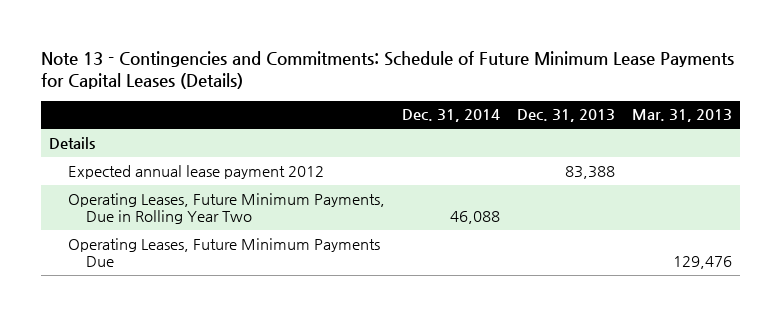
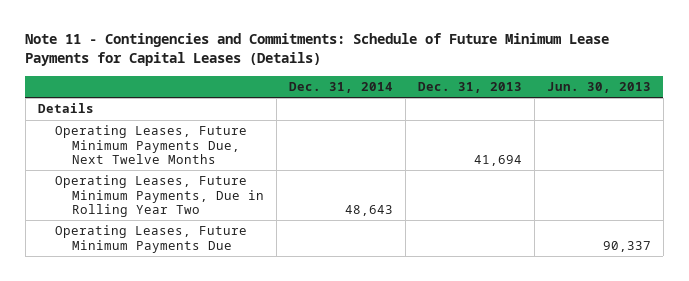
- Note 13 - Contingencies and Commitments: Schedule of Future Minimum Lease Payments for Capital Leases (Details)
+ Note 11 - Contingencies and Commitments: Schedule of Future Minimum Lease Payments for Capital Leases (Details)
- | Dec. 31, 2014 | Dec. 31, 2013 | Mar. 31, 2013
+ | Dec. 31, 2014 | Dec. 31, 2013 | Jun. 30, 2013
- Expected annual lease payment 2012 | | 83,388 |
- Operating Leases, Future Minimum Payments, Due in Rolling Year Two | 46,088 | |
+ Operating Leases, Future Minimum Payments Due, Next Twelve Months | | 41,694 |
+ Operating Leases, Future Minimum Payments, Due in Rolling Year Two | 48,643 | |

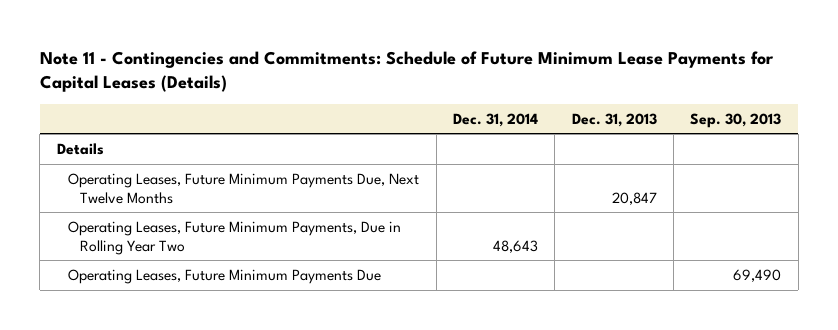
- | Dec. 31, 2014 | Dec. 31, 2013 | Jun. 30, 2013
+ | Dec. 31, 2014 | Dec. 31, 2013 | Sep. 30, 2013
- Operating Leases, Future Minimum Payments Due, Next Twelve Months | | 41,694 |
+ Operating Leases, Future Minimum Payments Due, Next Twelve Months | | 20,847 |

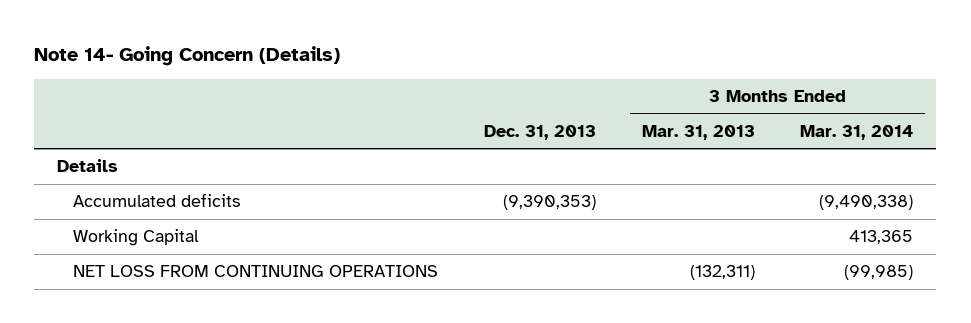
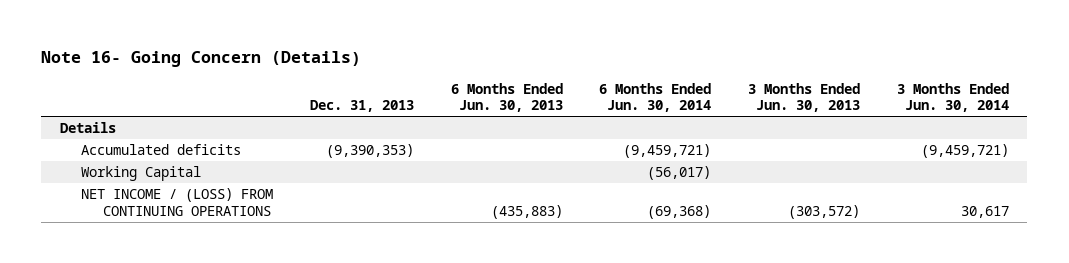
- Note 14- Going Concern (Details)
+ Note 16- Going Concern (Details)
- | Dec. 31, 2013 | 3 Months Ended Mar. 31, 2013 | 3 Months Ended Mar. 31, 2014
+ | Dec. 31, 2013 | 6 Months Ended Jun. 30, 2013 | 6 Months Ended Jun. 30, 2014 | 3 Months Ended Jun. 30, 2013 | 3 Months Ended Jun. 30, 2014
- NET LOSS FROM CONTINUING OPERATIONS | | (132,311) | (99,985)
+ NET INCOME / (LOSS) FROM CONTINUING OPERATIONS | | (435,883) | (69,368) | (303,572) | 30,617

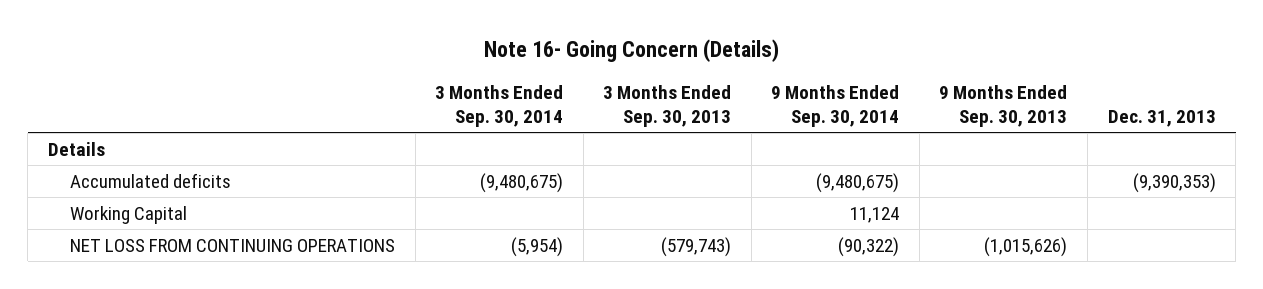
- | Dec. 31, 2013 | 6 Months Ended Jun. 30, 2013 | 6 Months Ended Jun. 30, 2014 | 3 Months Ended Jun. 30, 2013 | 3 Months Ended Jun. 30, 2014
+ | 3 Months Ended Sep. 30, 2014 | 3 Months Ended Sep. 30, 2013 | 9 Months Ended Sep. 30, 2014 | 9 Months Ended Sep. 30, 2013 | Dec. 31, 2013
- NET INCOME / (LOSS) FROM CONTINUING OPERATIONS | | (435,883) | (69,368) | (303,572) | 30,617
+ NET LOSS FROM CONTINUING OPERATIONS | (5,954) | (579,743) | (90,322) | (1,015,626) |

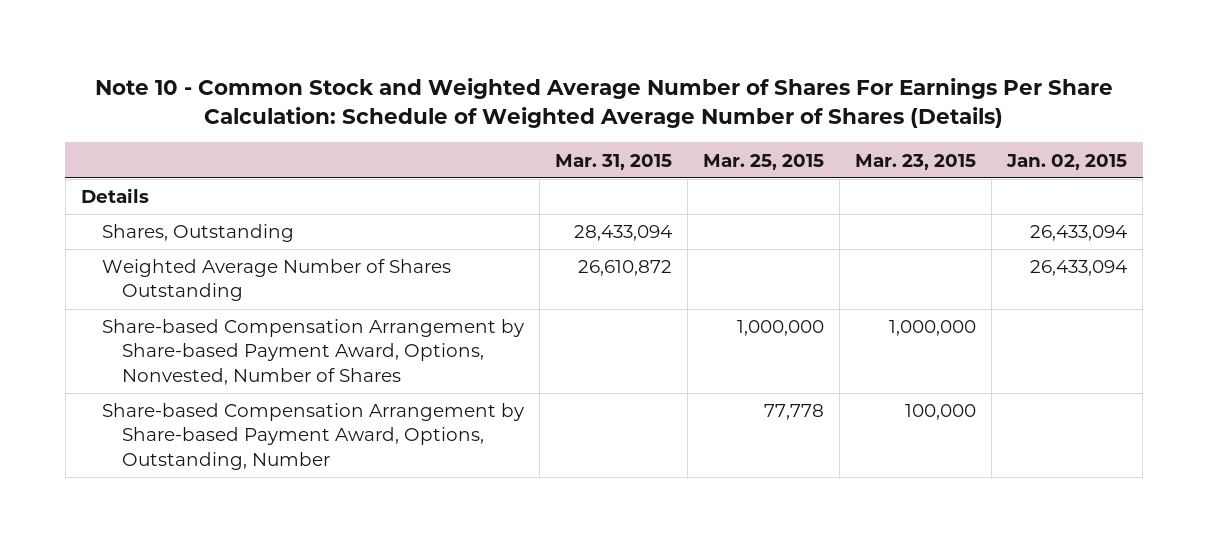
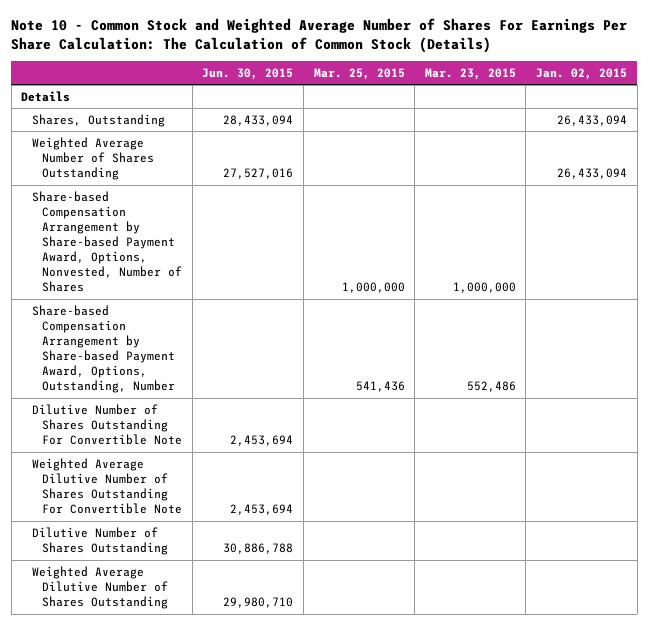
- Note 10 - Common Stock and Weighted Average Number of Shares For Earnings Per Share Calculation: Schedule of Weighted Average Number of Shares (Details)
+ Note 10 - Common Stock and Weighted Average Number of Shares For Earnings Per Share Calculation: The Calculation of Common Stock (Details)
- | Mar. 31, 2015 | Mar. 25, 2015 | Mar. 23, 2015 | Jan. 02, 2015
+ | Jun. 30, 2015 | Mar. 25, 2015 | Mar. 23, 2015 | Jan. 02, 2015
- Share-based Compensation Arrangement by Share-based Payment Award, Options, Outstanding, Number | | 77,778 | 100,000 |
+ Share-based Compensation Arrangement by Share-based Payment Award, Options, Outstanding, Number | | 541,436 | 552,486 |
+ Dilutive Number of Shares Outstanding For Convertible Note | 2,453,694 | | |
+ Weighted Average Dilutive Number of Shares Outstanding For Convertible Note | 2,453,694 | | |
+ Dilutive Number of Shares Outstanding | 30,886,788 | | |
+ Weighted Average Dilutive Number of Shares Outstanding | 29,980,710 | | |

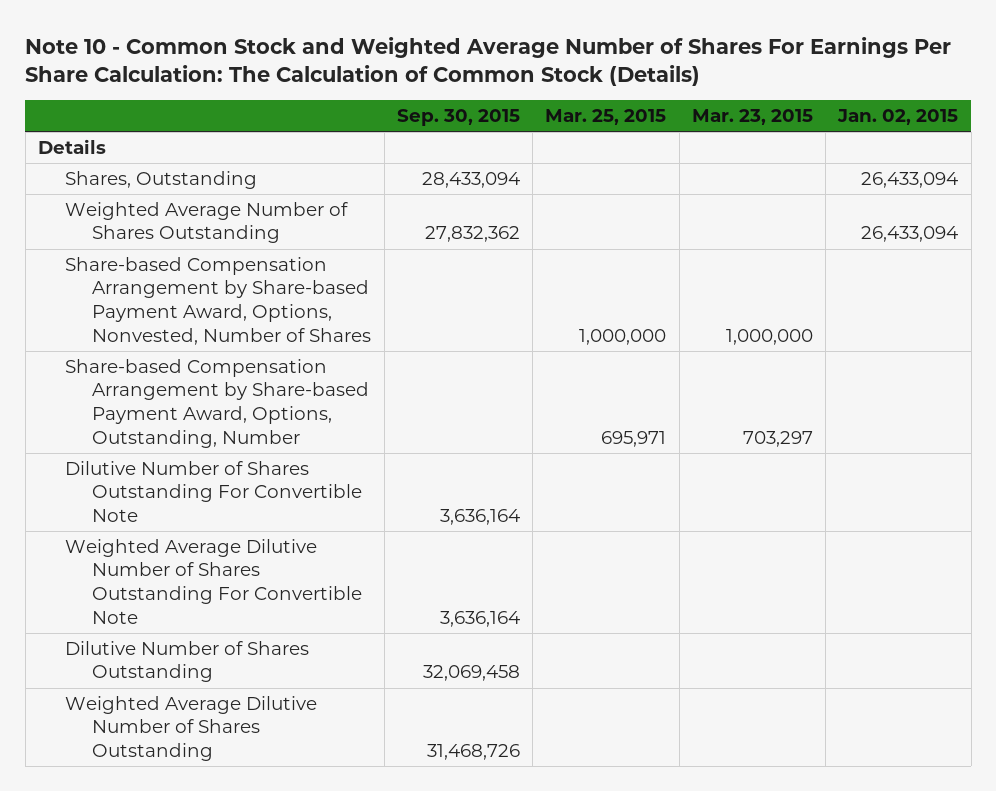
- | Jun. 30, 2015 | Mar. 25, 2015 | Mar. 23, 2015 | Jan. 02, 2015
+ | Sep. 30, 2015 | Mar. 25, 2015 | Mar. 23, 2015 | Jan. 02, 2015
- Share-based Compensation Arrangement by Share-based Payment Award, Options, Outstanding, Number | | 541,436 | 552,486 |
+ Share-based Compensation Arrangement by Share-based Payment Award, Options, Outstanding, Number | | 695,971 | 703,297 |

